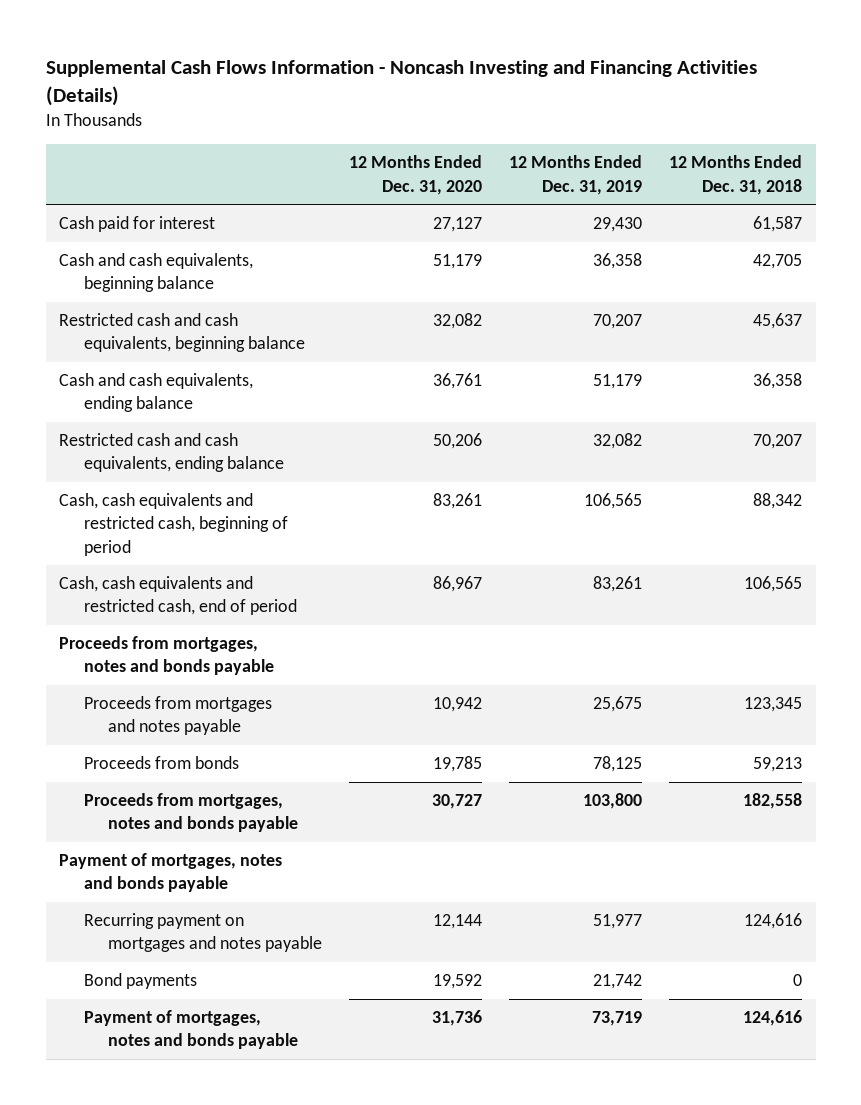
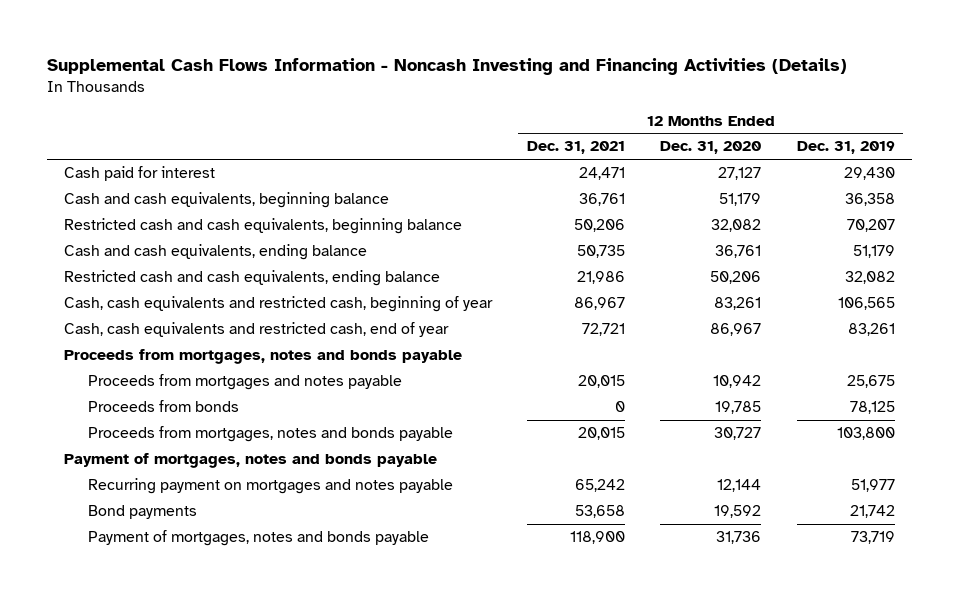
- | 12 Months Ended Dec. 31, 2020 | 12 Months Ended Dec. 31, 2019 | 12 Months Ended Dec. 31, 2018
+ | 12 Months Ended Dec. 31, 2021 | 12 Months Ended Dec. 31, 2020 | 12 Months Ended Dec. 31, 2019
- Cash, cash equivalents and restricted cash, beginning of period | 83,261 | 106,565 | 88,342
- Cash, cash equivalents and restricted cash, end of period | 86,967 | 83,261 | 106,565
+ Cash, cash equivalents and restricted cash, beginning of year | 86,967 | 83,261 | 106,565
+ Cash, cash equivalents and restricted cash, end of year | 72,721 | 86,967 | 83,261

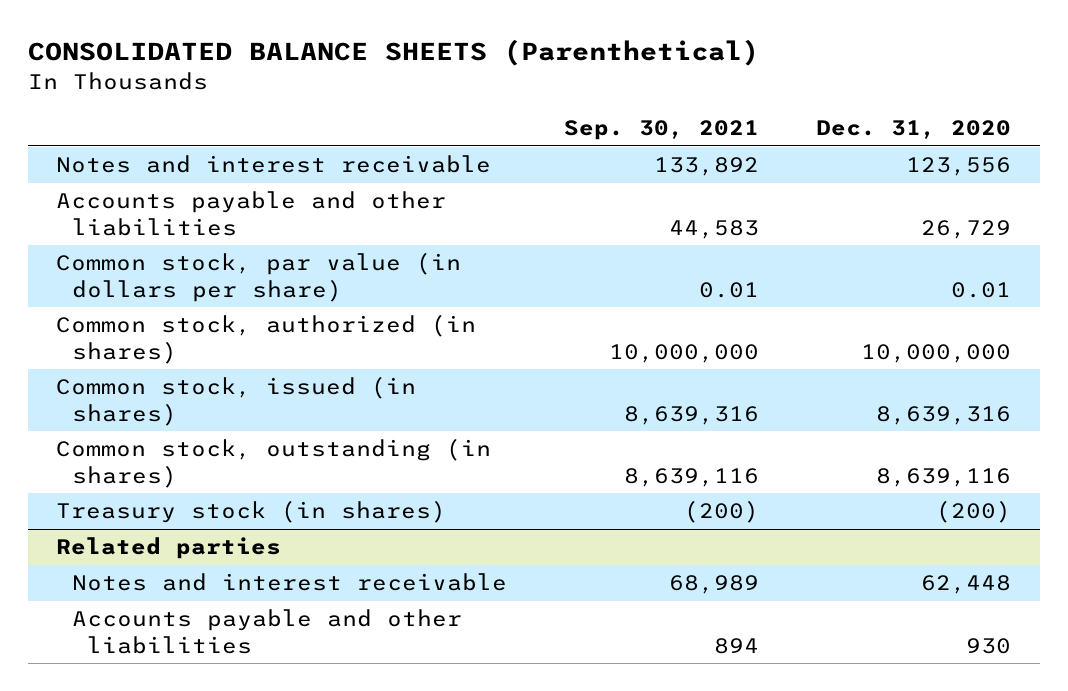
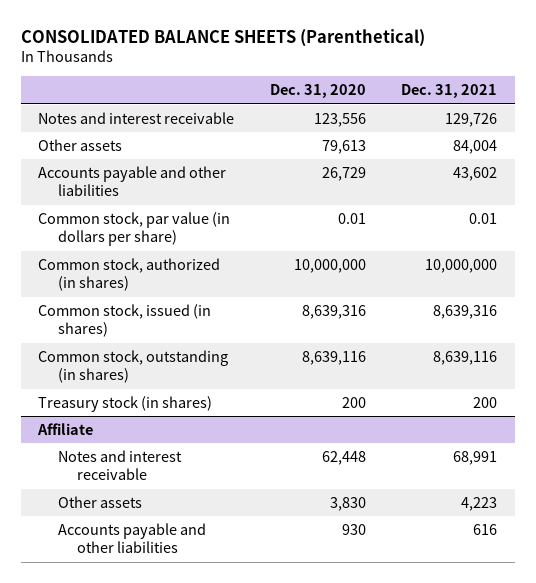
- | Sep. 30, 2021 | Dec. 31, 2020
+ | Dec. 31, 2020 | Dec. 31, 2021
+ Other assets | 79,613 | 84,004
- Treasury stock (in shares) | (200) | (200)
- Related parties
+ Treasury stock (in shares) | 200 | 200
+ Affiliate
+ Other assets | 3,830 | 4,223

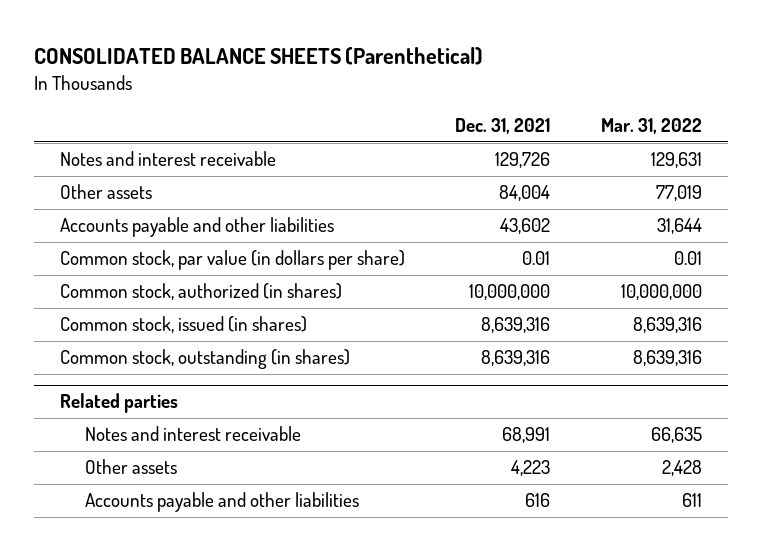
- | Dec. 31, 2020 | Dec. 31, 2021
+ | Dec. 31, 2021 | Mar. 31, 2022
- Common stock, outstanding (in shares) | 8,639,116 | 8,639,116
- Treasury stock (in shares) | 200 | 200
- Affiliate
+ Common stock, outstanding (in shares) | 8,639,316 | 8,639,316
+ Related parties

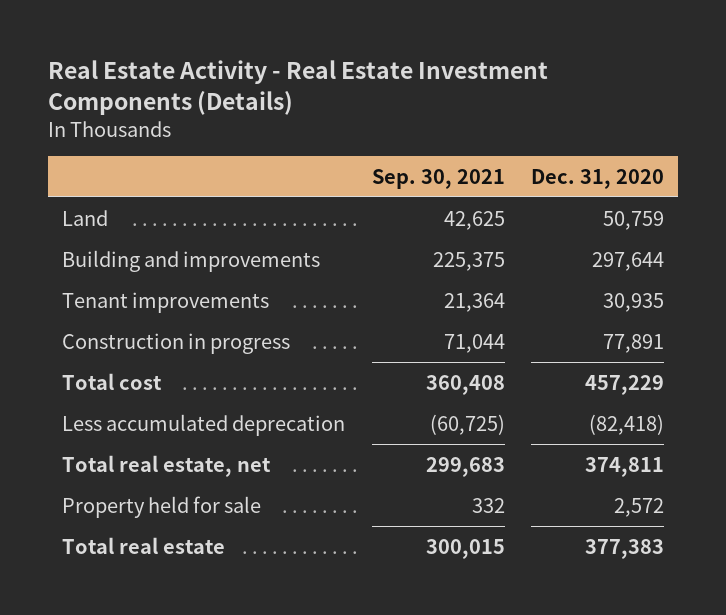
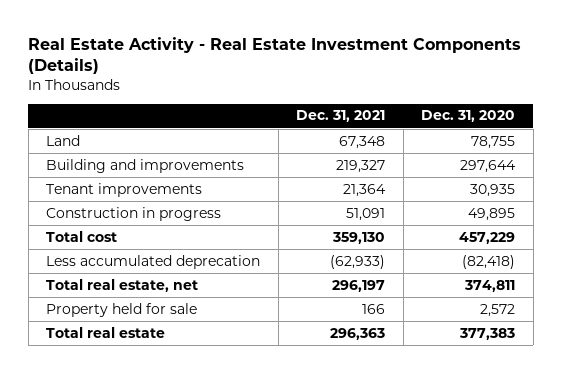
- | Sep. 30, 2021 | Dec. 31, 2020
+ | Dec. 31, 2021 | Dec. 31, 2020
- Land | 42,625 | 50,759
+ Land | 67,348 | 78,755
- Construction in progress | 71,044 | 77,891
+ Construction in progress | 51,091 | 49,895

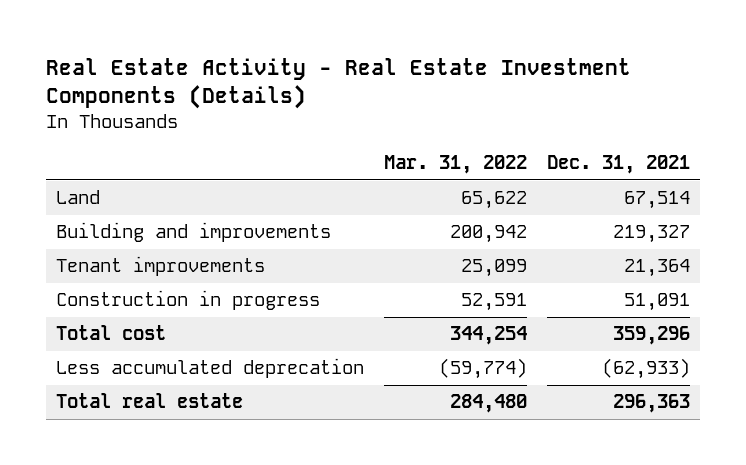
- | Dec. 31, 2021 | Dec. 31, 2020
+ | Mar. 31, 2022 | Dec. 31, 2021
- Land | 67,348 | 78,755
+ Land | 65,622 | 67,514
- Total cost | 359,130 | 457,229
+ Total cost | 344,254 | 359,296
- Total real estate, net | 296,197 | 374,811
- Property held for sale | 166 | 2,572

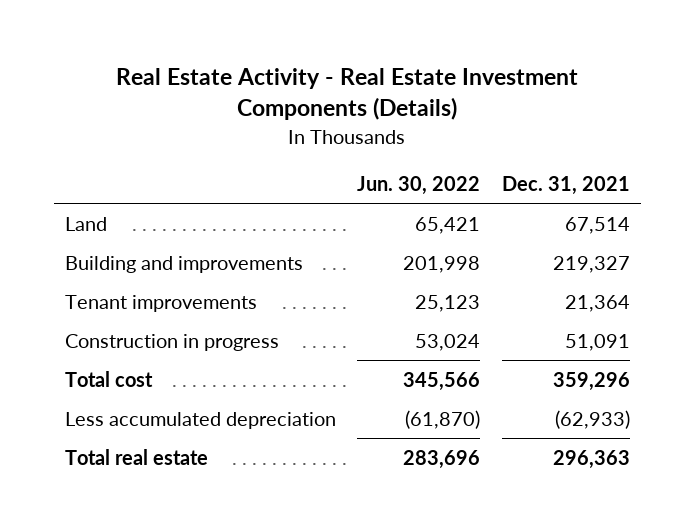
- | Mar. 31, 2022 | Dec. 31, 2021
+ | Jun. 30, 2022 | Dec. 31, 2021
- Less accumulated deprecation | (59,774) | (62,933)
+ Less accumulated depreciation | (61,870) | (62,933)

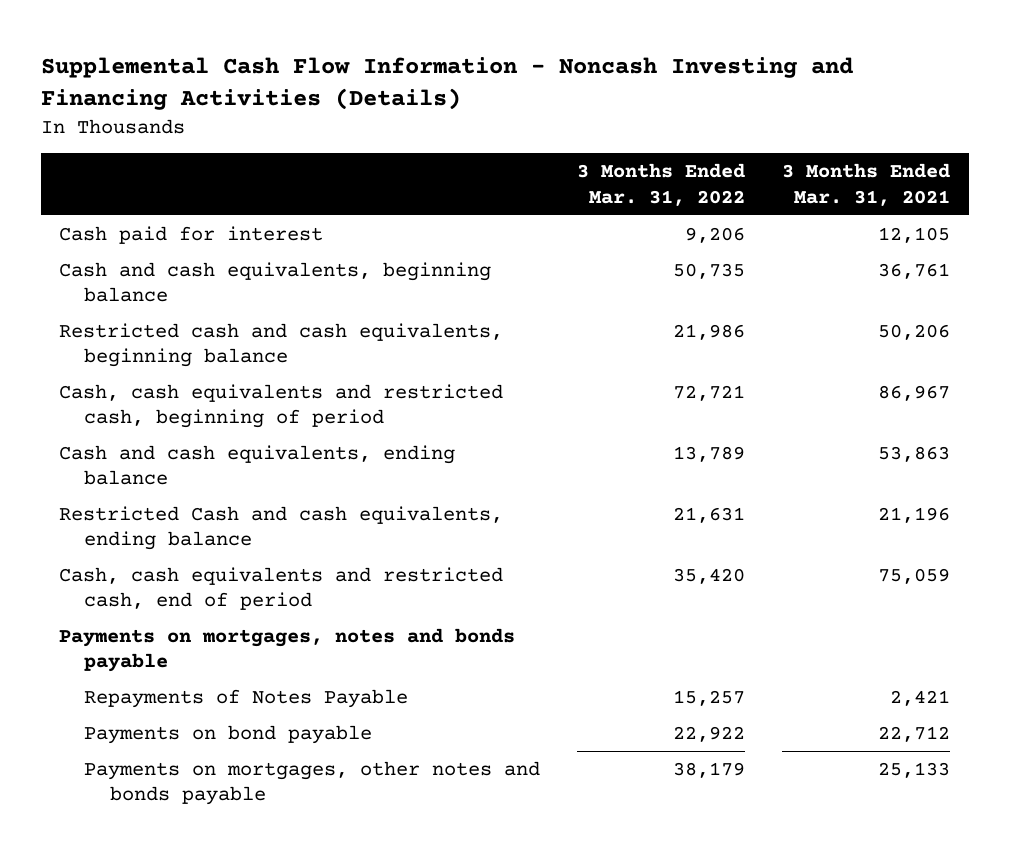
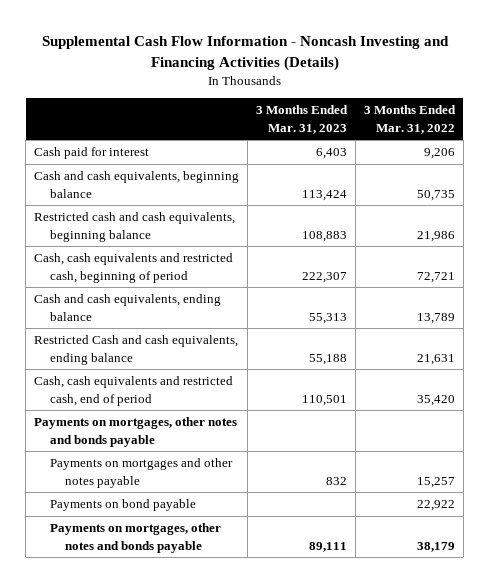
- | 3 Months Ended Mar. 31, 2022 | 3 Months Ended Mar. 31, 2021
+ | 3 Months Ended Mar. 31, 2023 | 3 Months Ended Mar. 31, 2022
- Payments on mortgages, notes and bonds payable
- Repayments of Notes Payable | 15,257 | 2,421
+ Payments on mortgages, other notes and bonds payable
+ Payments on mortgages and other notes payable | 832 | 15,257

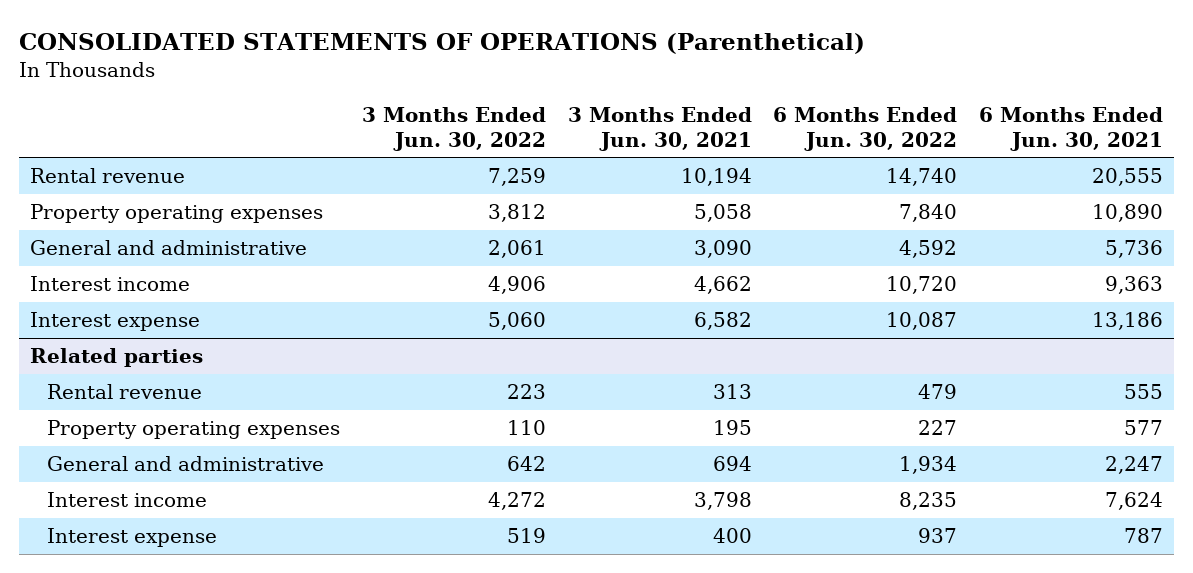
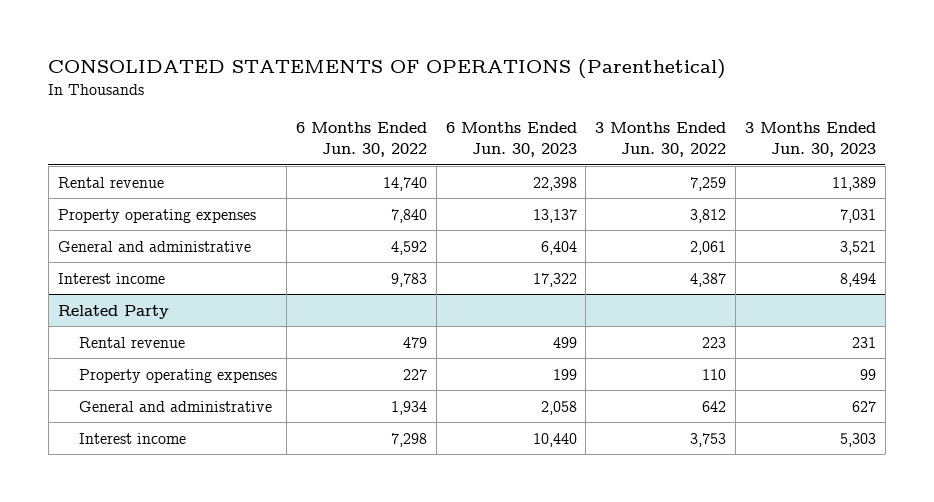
- | 3 Months Ended Jun. 30, 2022 | 3 Months Ended Jun. 30, 2021 | 6 Months Ended Jun. 30, 2022 | 6 Months Ended Jun. 30, 2021
+ | 6 Months Ended Jun. 30, 2022 | 6 Months Ended Jun. 30, 2023 | 3 Months Ended Jun. 30, 2022 | 3 Months Ended Jun. 30, 2023
- Interest income | 4,906 | 4,662 | 10,720 | 9,363
- Interest expense | 5,060 | 6,582 | 10,087 | 13,186
- Related parties
+ Interest income | 9,783 | 17,322 | 4,387 | 8,494
+ Related Party
- Interest income | 4,272 | 3,798 | 8,235 | 7,624
- Interest expense | 519 | 400 | 937 | 787
+ Interest income | 7,298 | 10,440 | 3,753 | 5,303

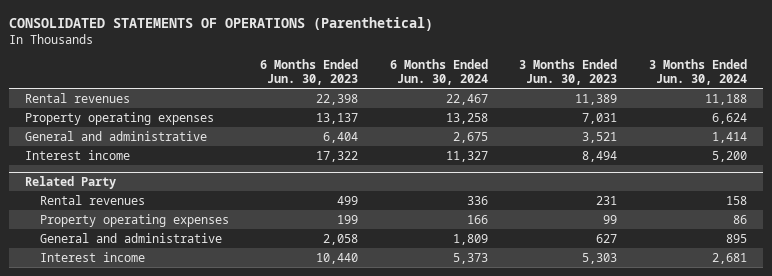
- | 6 Months Ended Jun. 30, 2022 | 6 Months Ended Jun. 30, 2023 | 3 Months Ended Jun. 30, 2022 | 3 Months Ended Jun. 30, 2023
+ | 6 Months Ended Jun. 30, 2023 | 6 Months Ended Jun. 30, 2024 | 3 Months Ended Jun. 30, 2023 | 3 Months Ended Jun. 30, 2024
- Rental revenue | 14,740 | 22,398 | 7,259 | 11,389
+ Rental revenues | 22,398 | 22,467 | 11,389 | 11,188
@ Related Party
- Rental revenue | 479 | 499 | 223 | 231
+ Rental revenues | 499 | 336 | 231 | 158

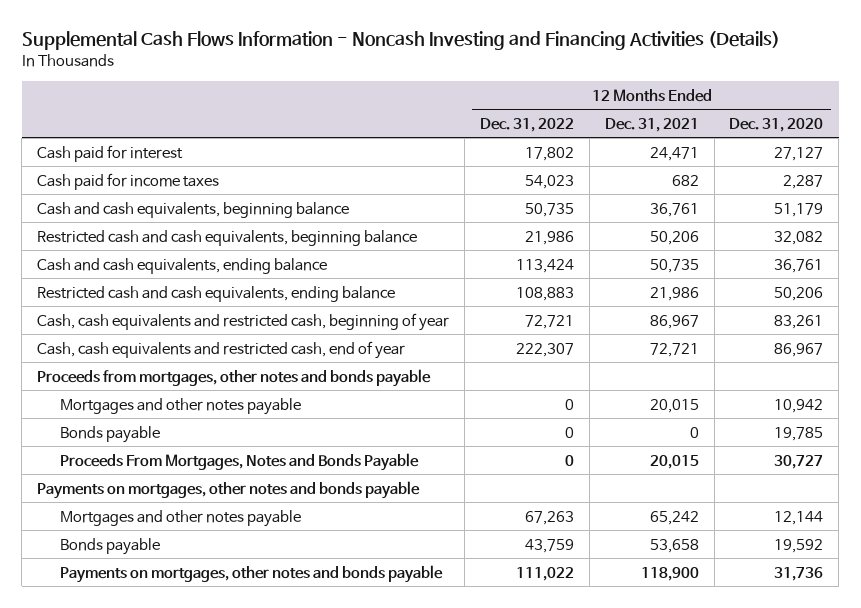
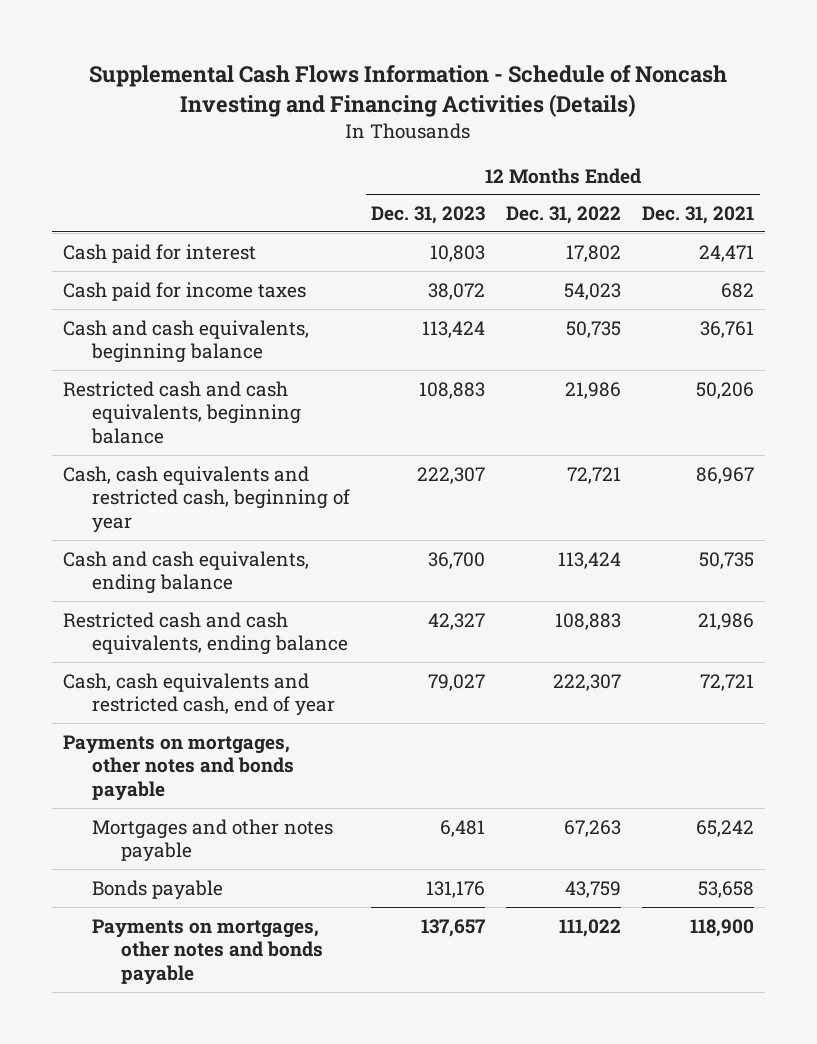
- Supplemental Cash Flows Information - Noncash Investing and Financing Activities (Details)
+ Supplemental Cash Flows Information - Schedule of Noncash Investing and Financing Activities (Details)
- | 12 Months Ended Dec. 31, 2022 | 12 Months Ended Dec. 31, 2021 | 12 Months Ended Dec. 31, 2020
+ | 12 Months Ended Dec. 31, 2023 | 12 Months Ended Dec. 31, 2022 | 12 Months Ended Dec. 31, 2021
moved up: Cash, cash equivalents and restricted cash, beginning of year | 222,307 | 72,721 | 86,967
- Proceeds from mortgages, other notes and bonds payable
- Mortgages and other notes payable | 0 | 20,015 | 10,942
- Bonds payable | 0 | 0 | 19,785
- Proceeds From Mortgages, Notes and Bonds Payable | 0 | 20,015 | 30,727

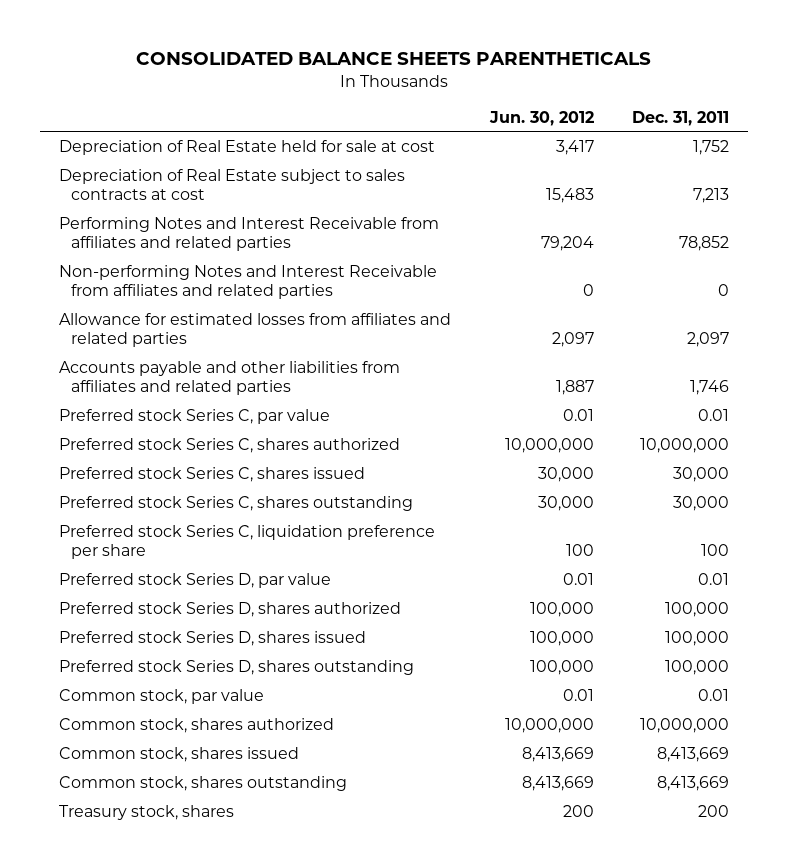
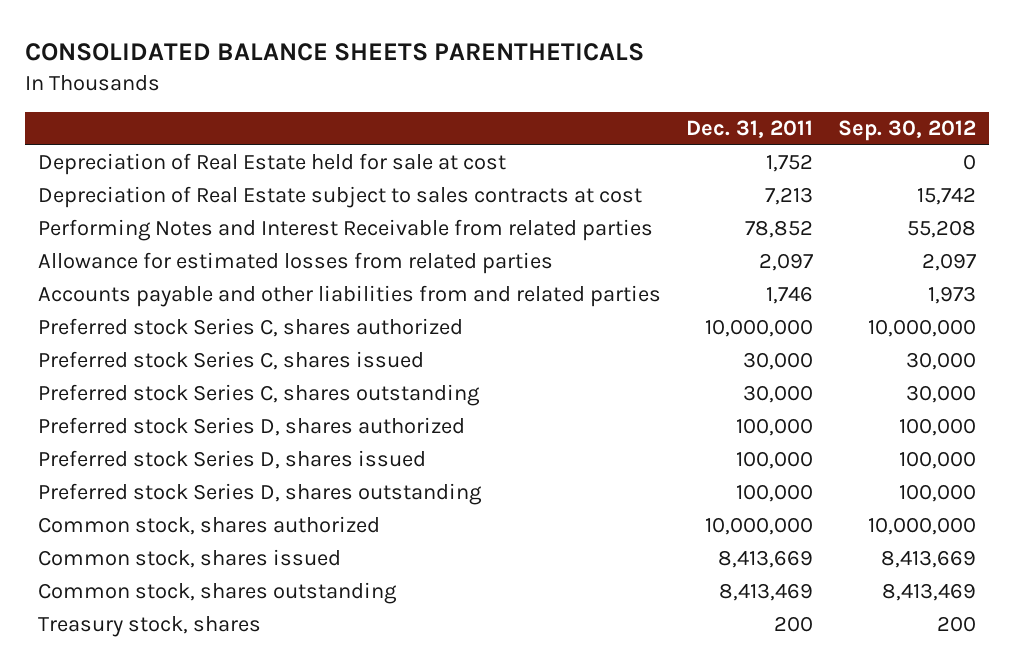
- | Jun. 30, 2012 | Dec. 31, 2011
+ | Dec. 31, 2011 | Sep. 30, 2012
- Performing Notes and Interest Receivable from affiliates and related parties | 79,204 | 78,852
- Non-performing Notes and Interest Receivable from affiliates and related parties | 0 | 0
- Allowance for estimated losses from affiliates and related parties | 2,097 | 2,097
- Accounts payable and other liabilities from affiliates and related parties | 1,887 | 1,746
- Preferred stock Series C, par value | 0.01 | 0.01
+ Performing Notes and Interest Receivable from related parties | 78,852 | 55,208
+ Allowance for estimated losses from related parties | 2,097 | 2,097
+ Accounts payable and other liabilities from and related parties | 1,746 | 1,973
- Preferred stock Series C, liquidation preference per share | 100 | 100
- Preferred stock Series D, par value | 0.01 | 0.01
- Common stock, par value | 0.01 | 0.01
- Common stock, shares outstanding | 8,413,669 | 8,413,669
+ Common stock, shares outstanding | 8,413,469 | 8,413,469

